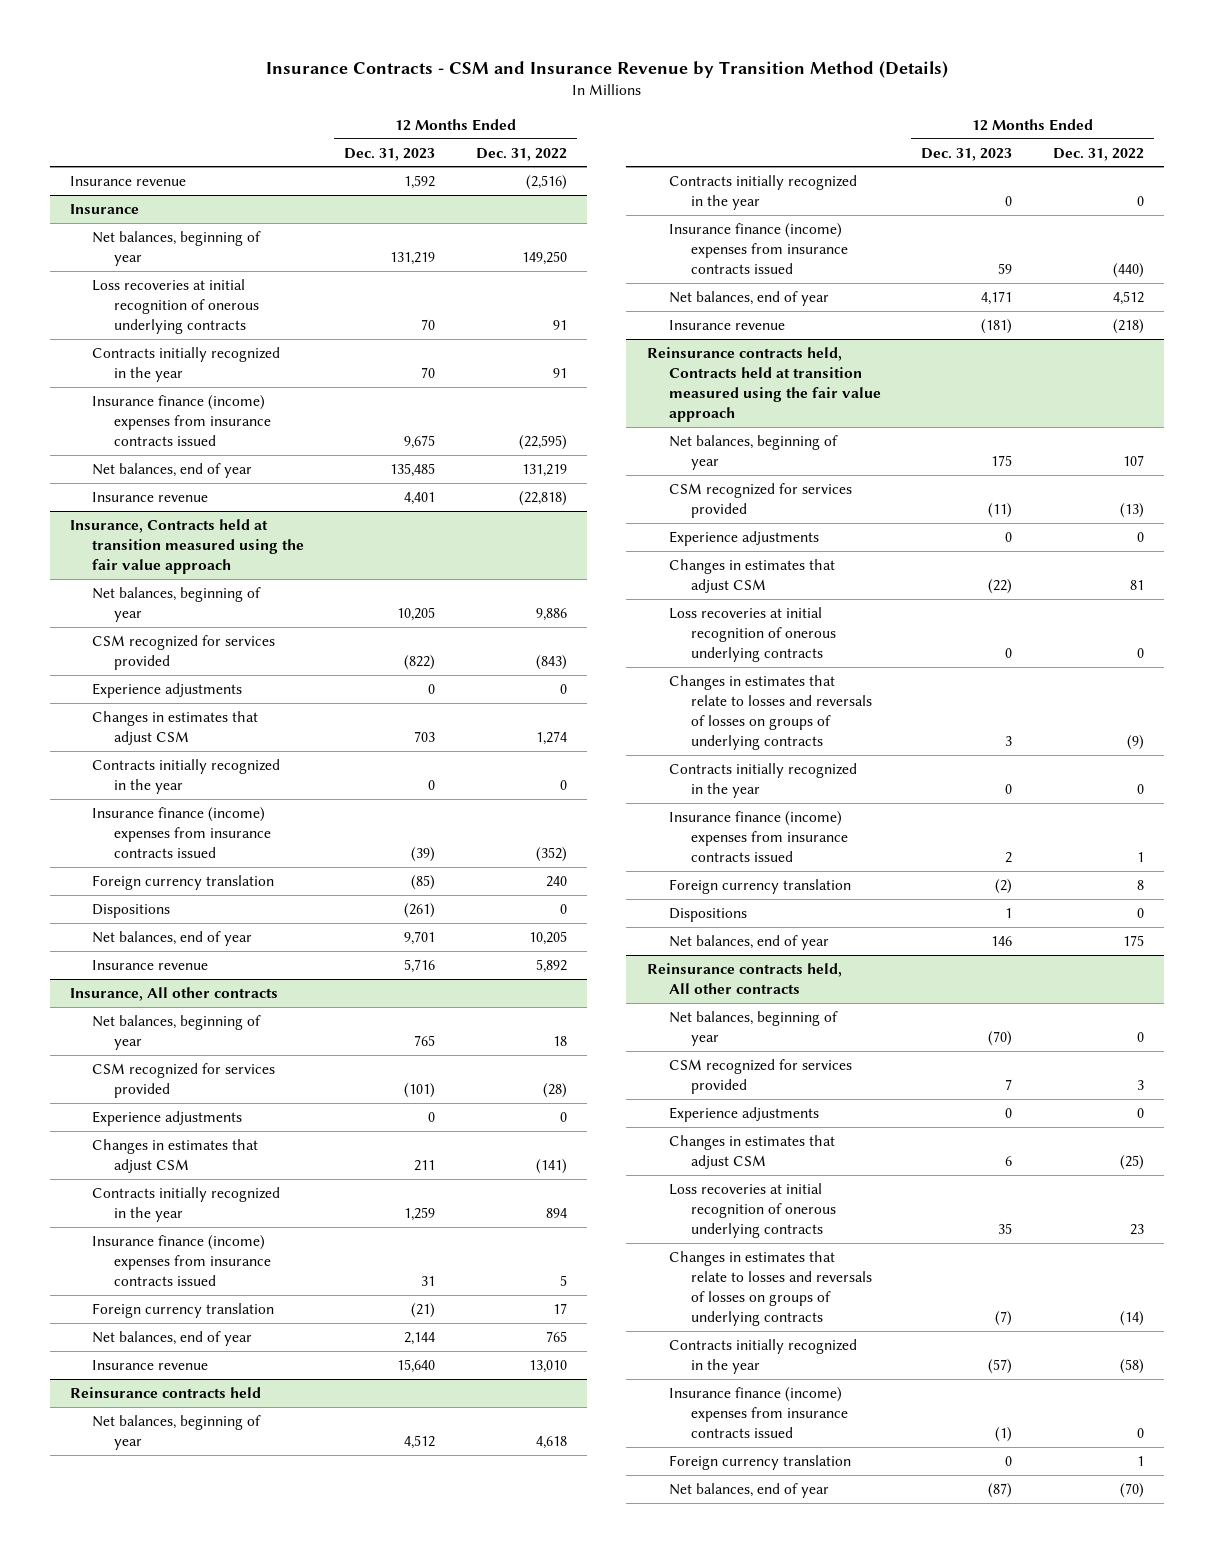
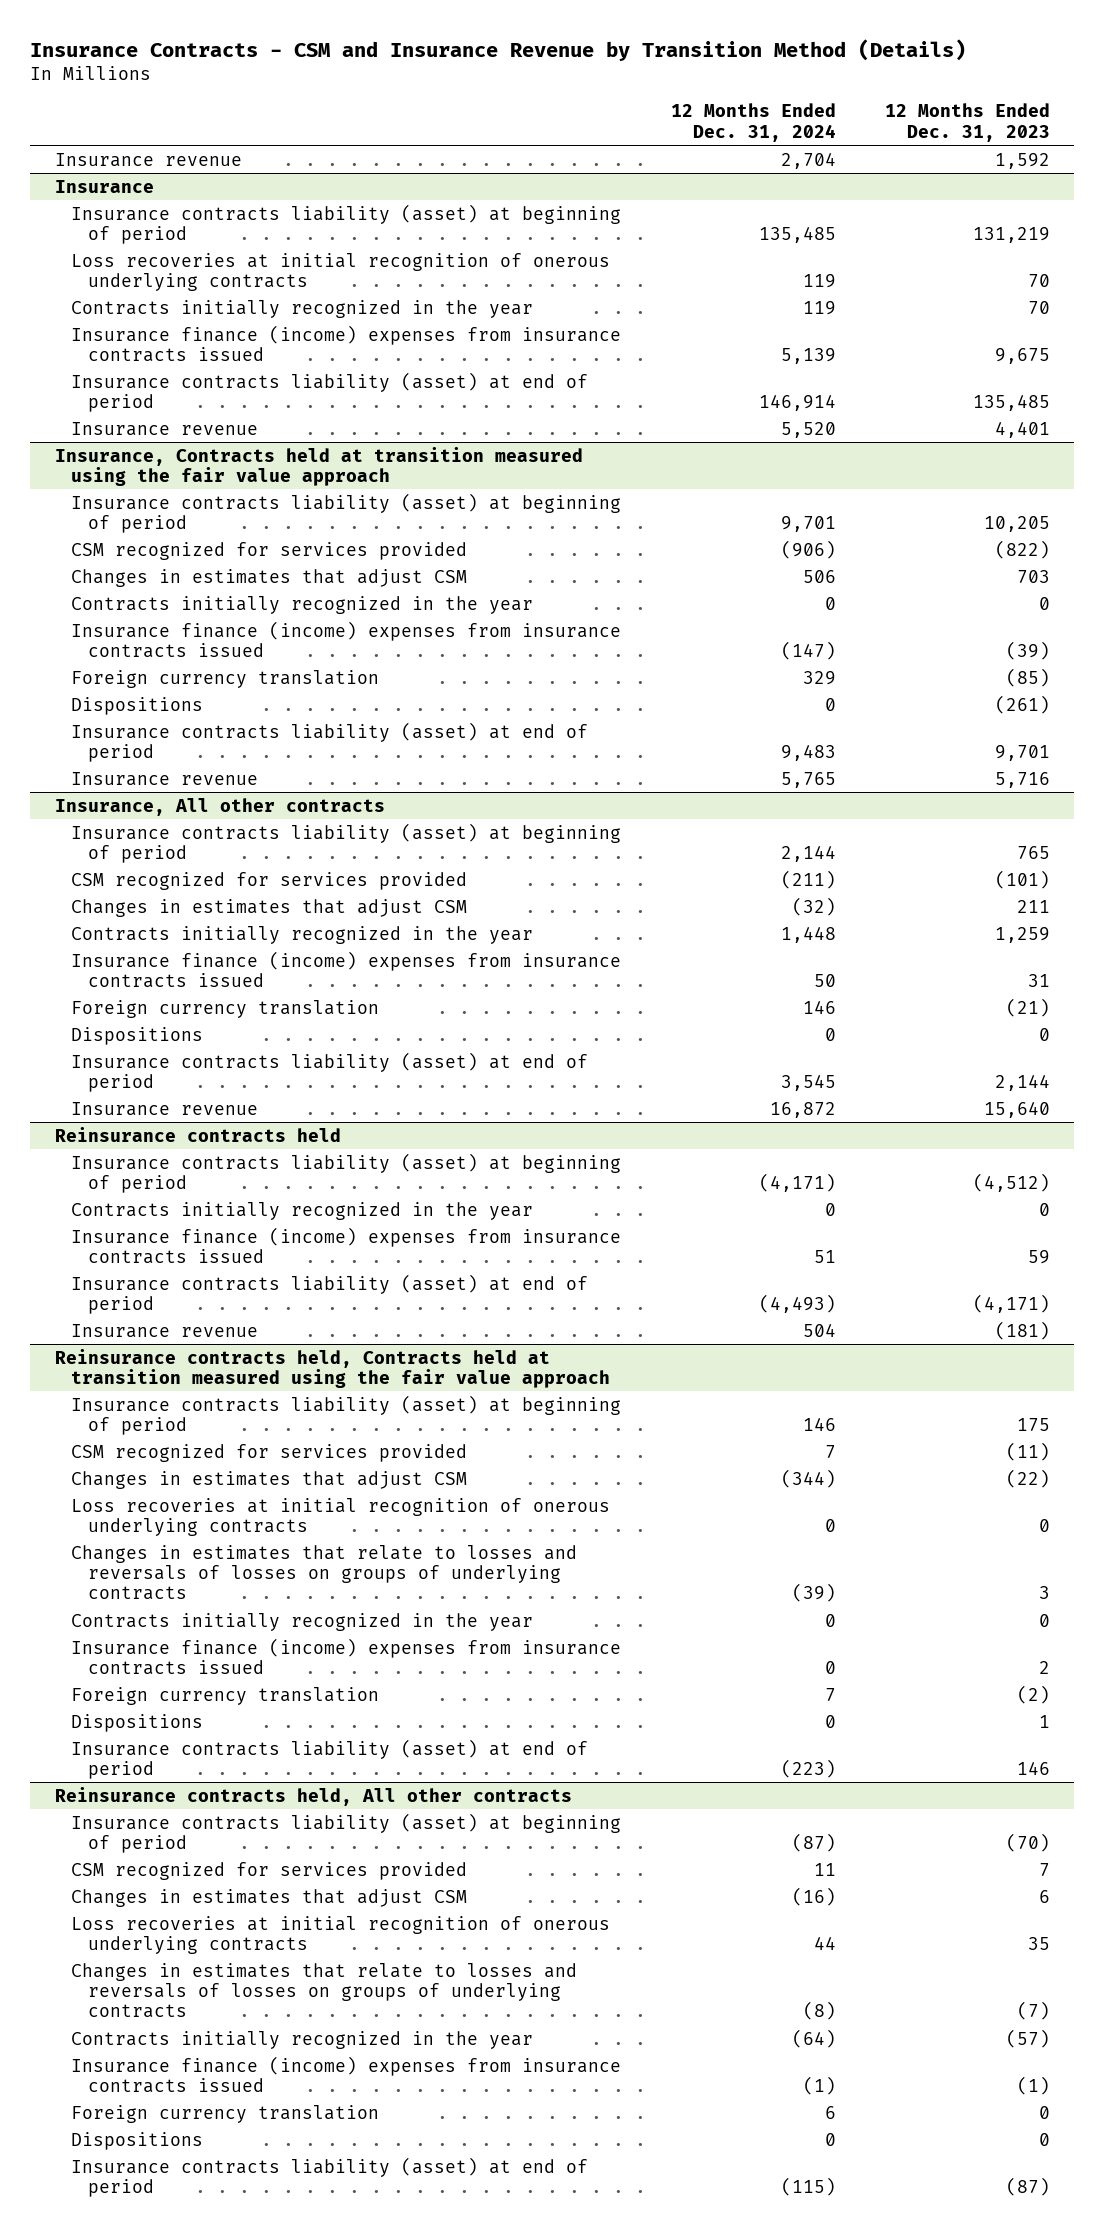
- | 12 Months Ended Dec. 31, 2023 | 12 Months Ended Dec. 31, 2022
+ | 12 Months Ended Dec. 31, 2024 | 12 Months Ended Dec. 31, 2023
@ Insurance
- Net balances, beginning of year | 131,219 | 149,250
+ Insurance contracts liability (asset) at beginning of period | 135,485 | 131,219
- Net balances, end of year | 135,485 | 131,219
+ Insurance contracts liability (asset) at end of period | 146,914 | 135,485
@ Insurance, Contracts held at transition measured using the fair value approach
- Net balances, beginning of year | 10,205 | 9,886
+ Insurance contracts liability (asset) at beginning of period | 9,701 | 10,205
- Experience adjustments | 0 | 0
- Net balances, end of year | 9,701 | 10,205
+ Insurance contracts liability (asset) at end of period | 9,483 | 9,701
@ Insurance, All other contracts
- Net balances, beginning of year | 765 | 18
+ Insurance contracts liability (asset) at beginning of period | 2,144 | 765
- Experience adjustments | 0 | 0
- Net balances, end of year | 2,144 | 765
+ Dispositions | 0 | 0
+ Insurance contracts liability (asset) at end of period | 3,545 | 2,144
@ Reinsurance contracts held
- Net balances, beginning of year | 4,512 | 4,618
+ Insurance contracts liability (asset) at beginning of period | (4,171) | (4,512)
- Net balances, end of year | 4,171 | 4,512
+ Insurance contracts liability (asset) at end of period | (4,493) | (4,171)
@ Reinsurance contracts held, Contracts held at transition measured using the fair value approach
- Net balances, beginning of year | 175 | 107
+ Insurance contracts liability (asset) at beginning of period | 146 | 175
- Experience adjustments | 0 | 0
- Net balances, end of year | 146 | 175
+ Insurance contracts liability (asset) at end of period | (223) | 146
@ Reinsurance contracts held, All other contracts
- Net balances, beginning of year | (70) | 0
+ Insurance contracts liability (asset) at beginning of period | (87) | (70)
- Experience adjustments | 0 | 0
- Net balances, end of year | (87) | (70)
+ Dispositions | 0 | 0
+ Insurance contracts liability (asset) at end of period | (115) | (87)

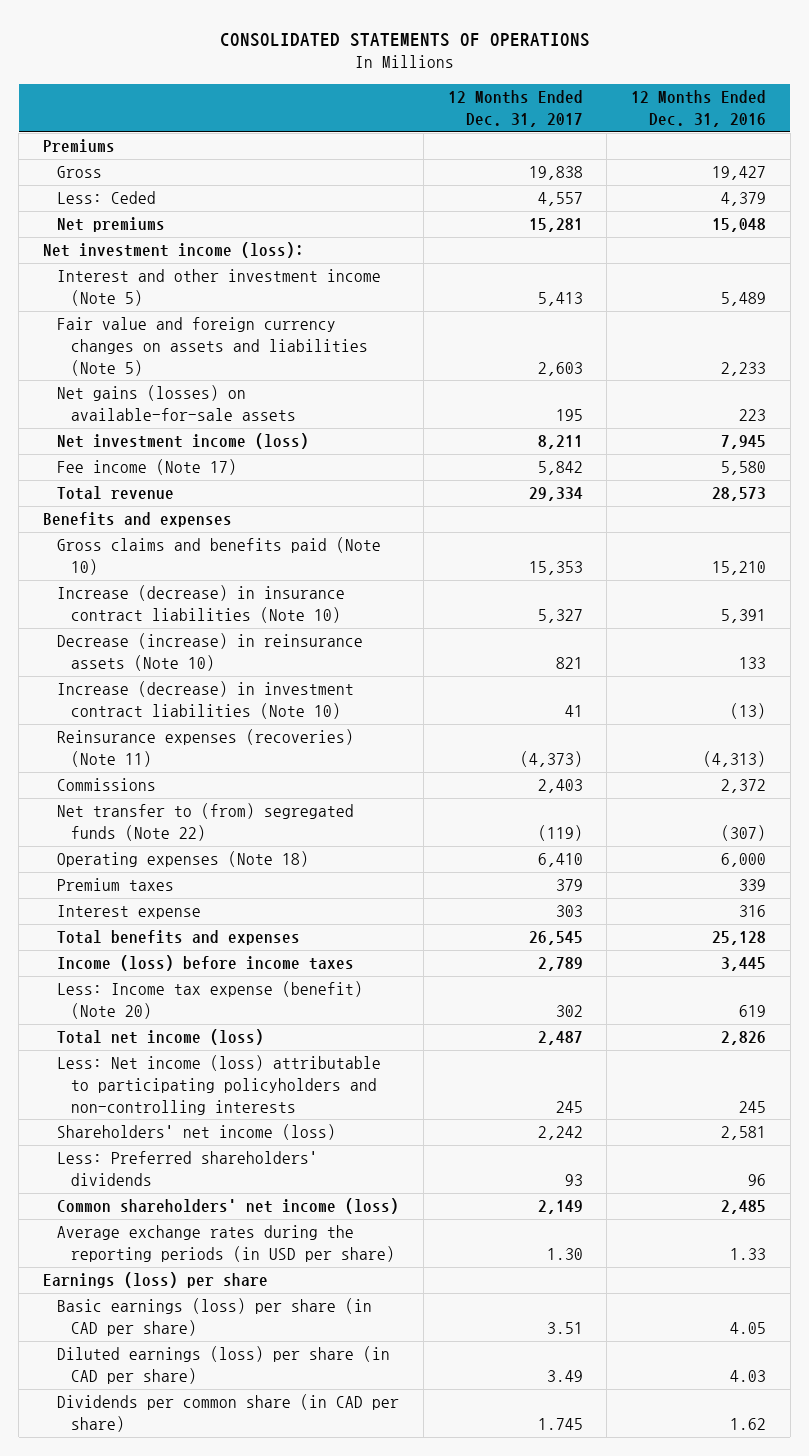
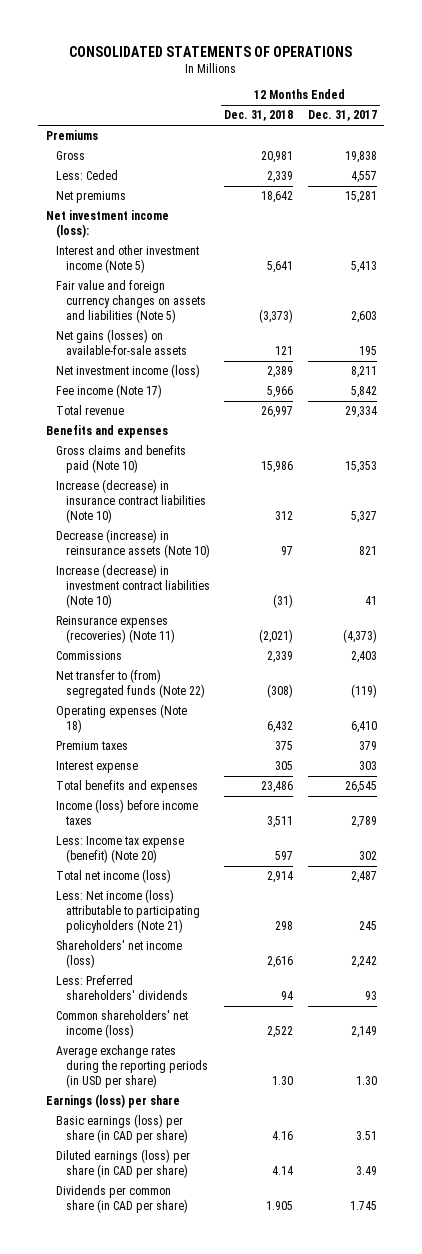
- | 12 Months Ended Dec. 31, 2017 | 12 Months Ended Dec. 31, 2016
+ | 12 Months Ended Dec. 31, 2018 | 12 Months Ended Dec. 31, 2017
- Less: Net income (loss) attributable to participating policyholders and non-controlling interests | 245 | 245
+ Less: Net income (loss) attributable to participating policyholders (Note 21) | 298 | 245

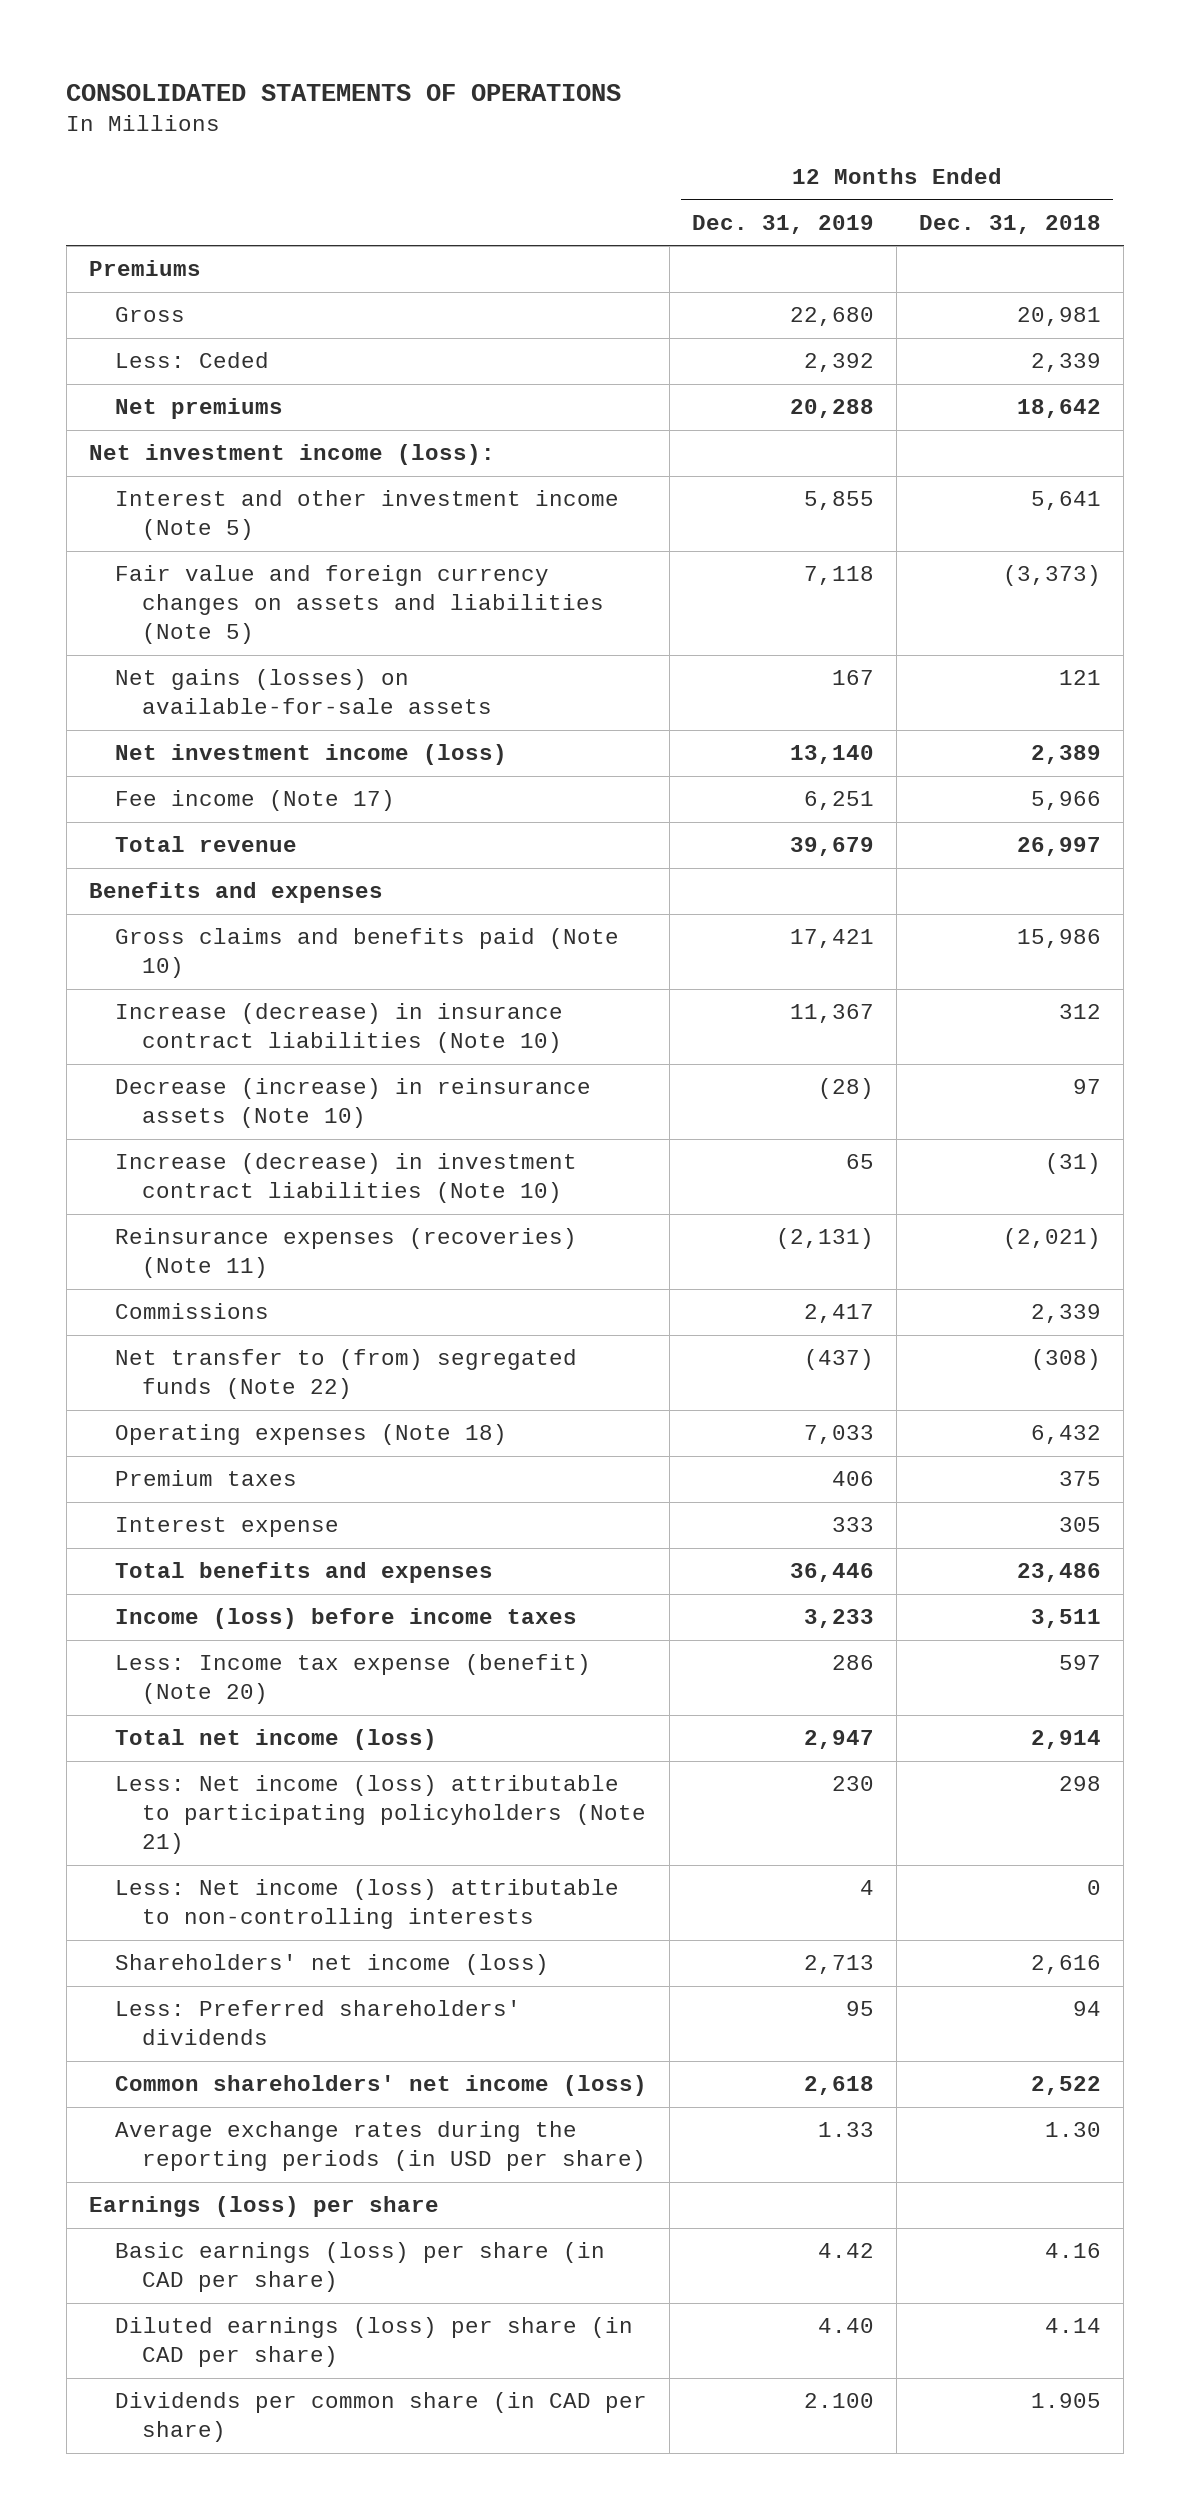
- | 12 Months Ended Dec. 31, 2018 | 12 Months Ended Dec. 31, 2017
+ | 12 Months Ended Dec. 31, 2019 | 12 Months Ended Dec. 31, 2018
+ Less: Net income (loss) attributable to non-controlling interests | 4 | 0

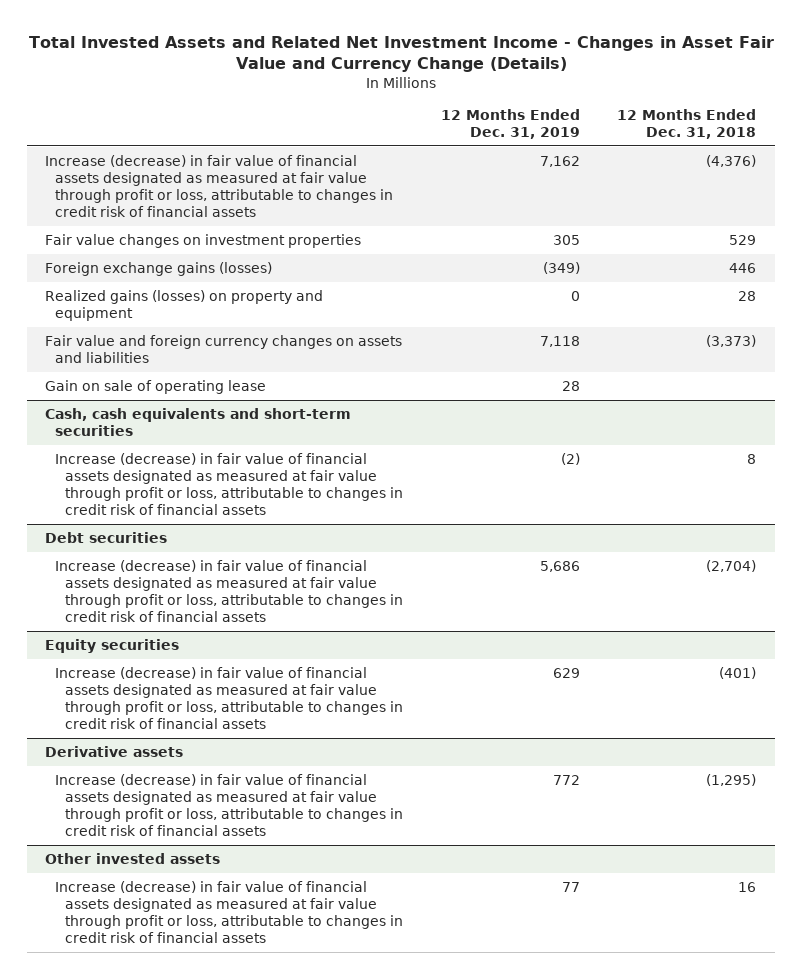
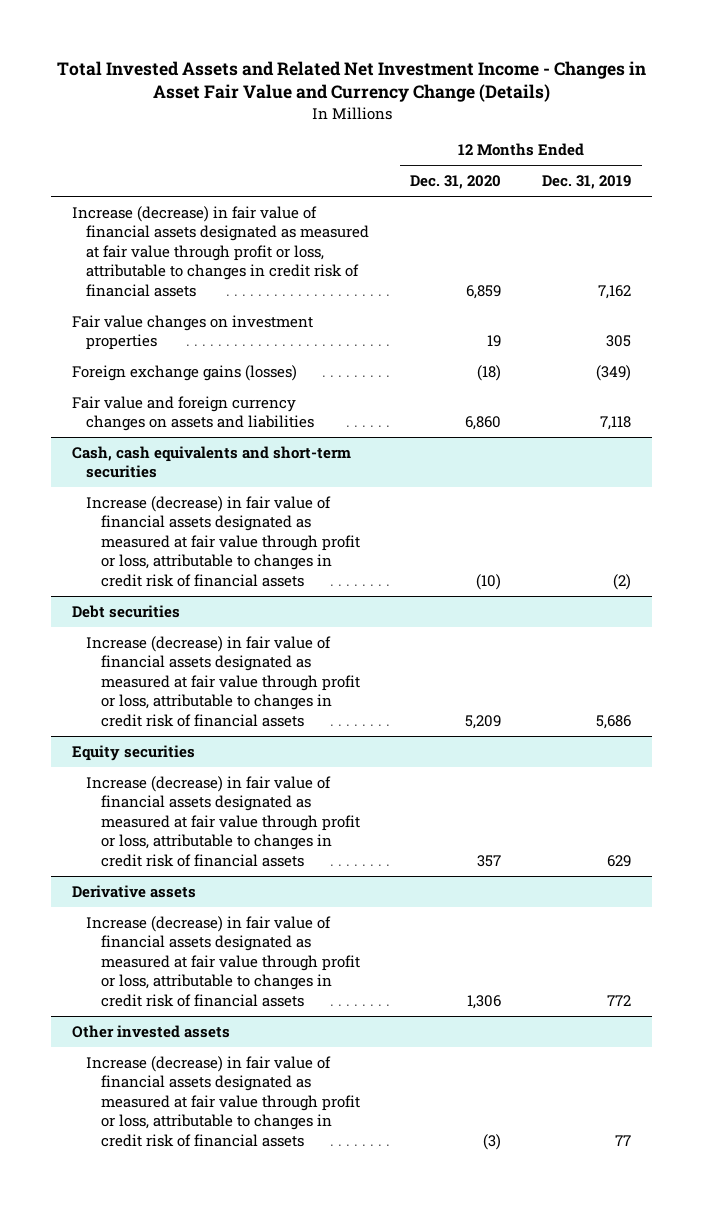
- | 12 Months Ended Dec. 31, 2019 | 12 Months Ended Dec. 31, 2018
+ | 12 Months Ended Dec. 31, 2020 | 12 Months Ended Dec. 31, 2019
- Realized gains (losses) on property and equipment | 0 | 28
- Gain on sale of operating lease | 28 |

